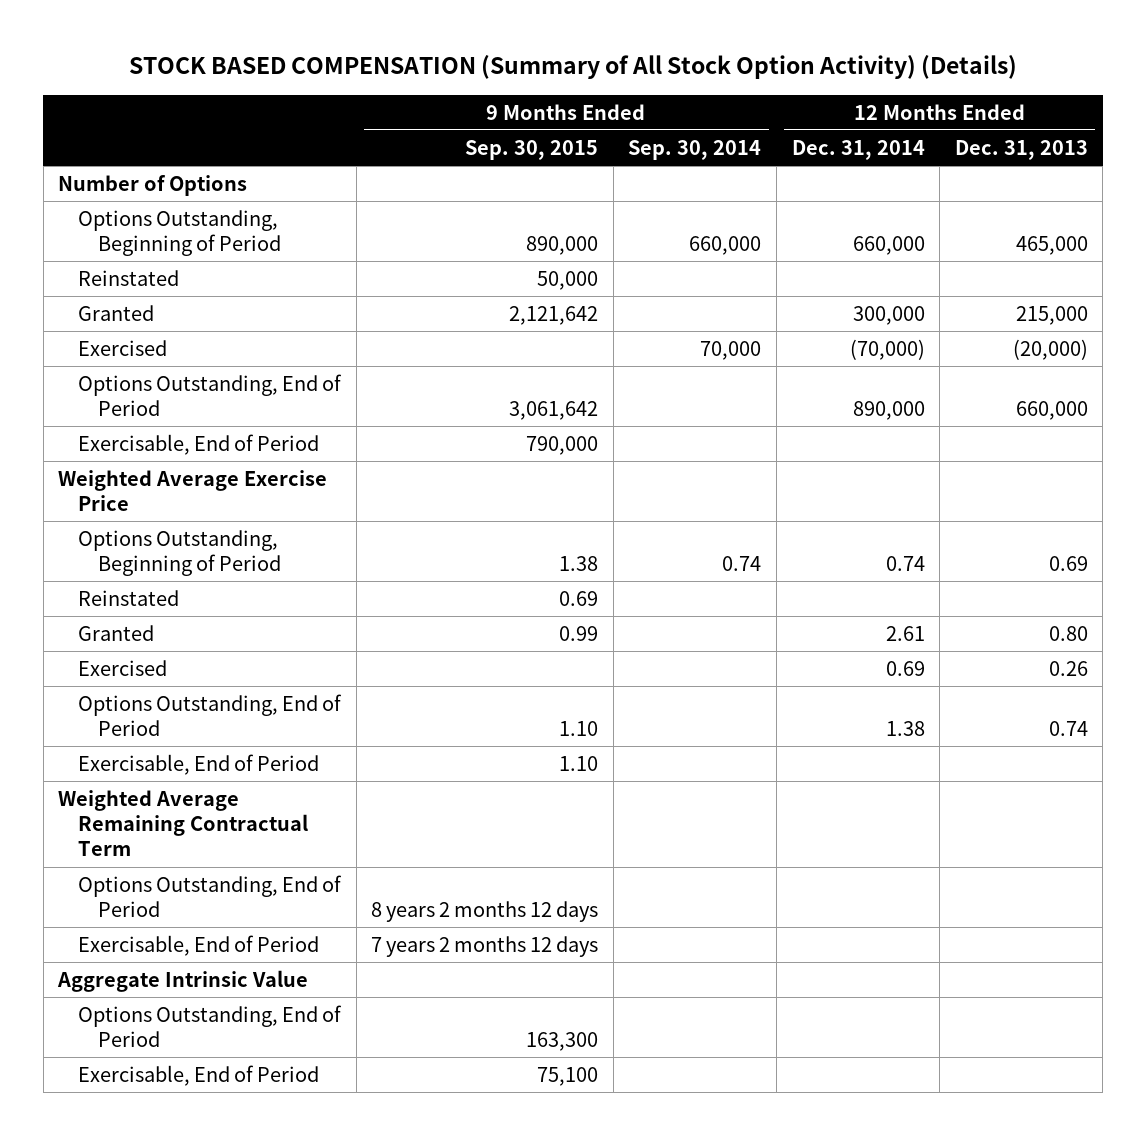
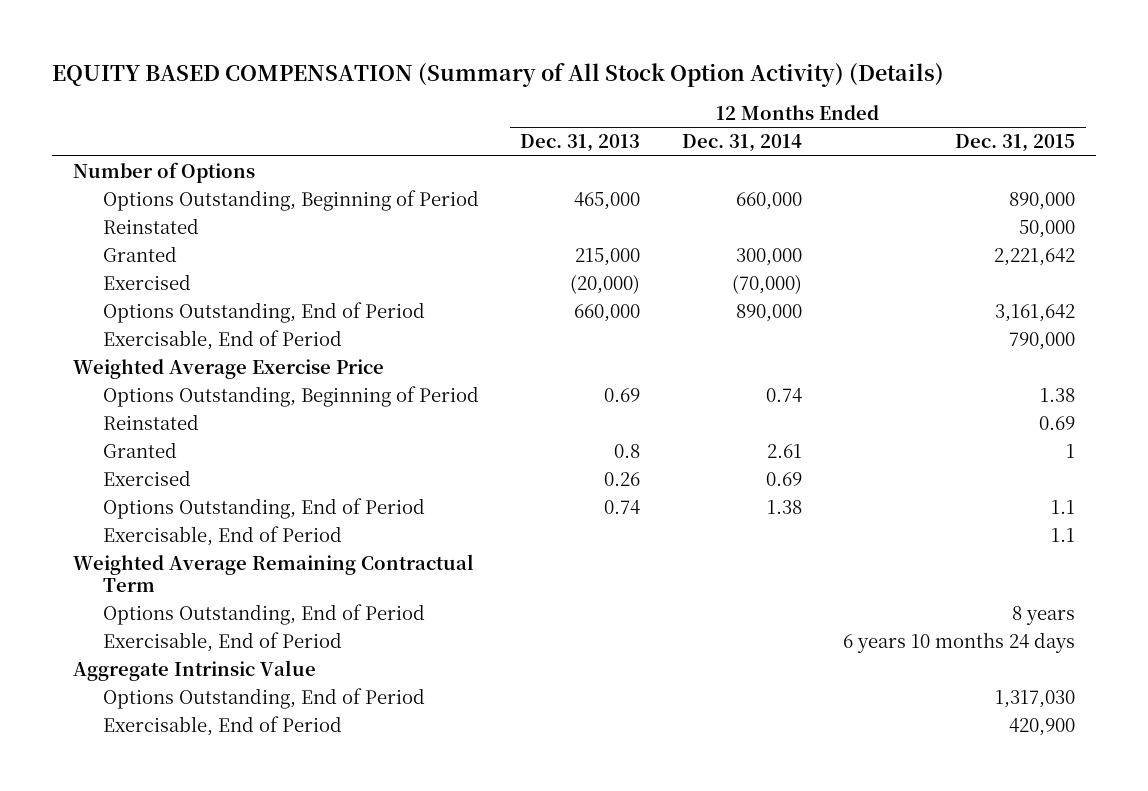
- STOCK BASED COMPENSATION (Summary of All Stock Option Activity) (Details)
+ EQUITY BASED COMPENSATION (Summary of All Stock Option Activity) (Details)
- | 9 Months Ended Sep. 30, 2015 | 9 Months Ended Sep. 30, 2014 | 12 Months Ended Dec. 31, 2014 | 12 Months Ended Dec. 31, 2013
+ | 12 Months Ended Dec. 31, 2013 | 12 Months Ended Dec. 31, 2014 | 12 Months Ended Dec. 31, 2015
- Granted | 0.99 | | 2.61 | 0.80
+ Granted | 0.8 | 2.61 | 1

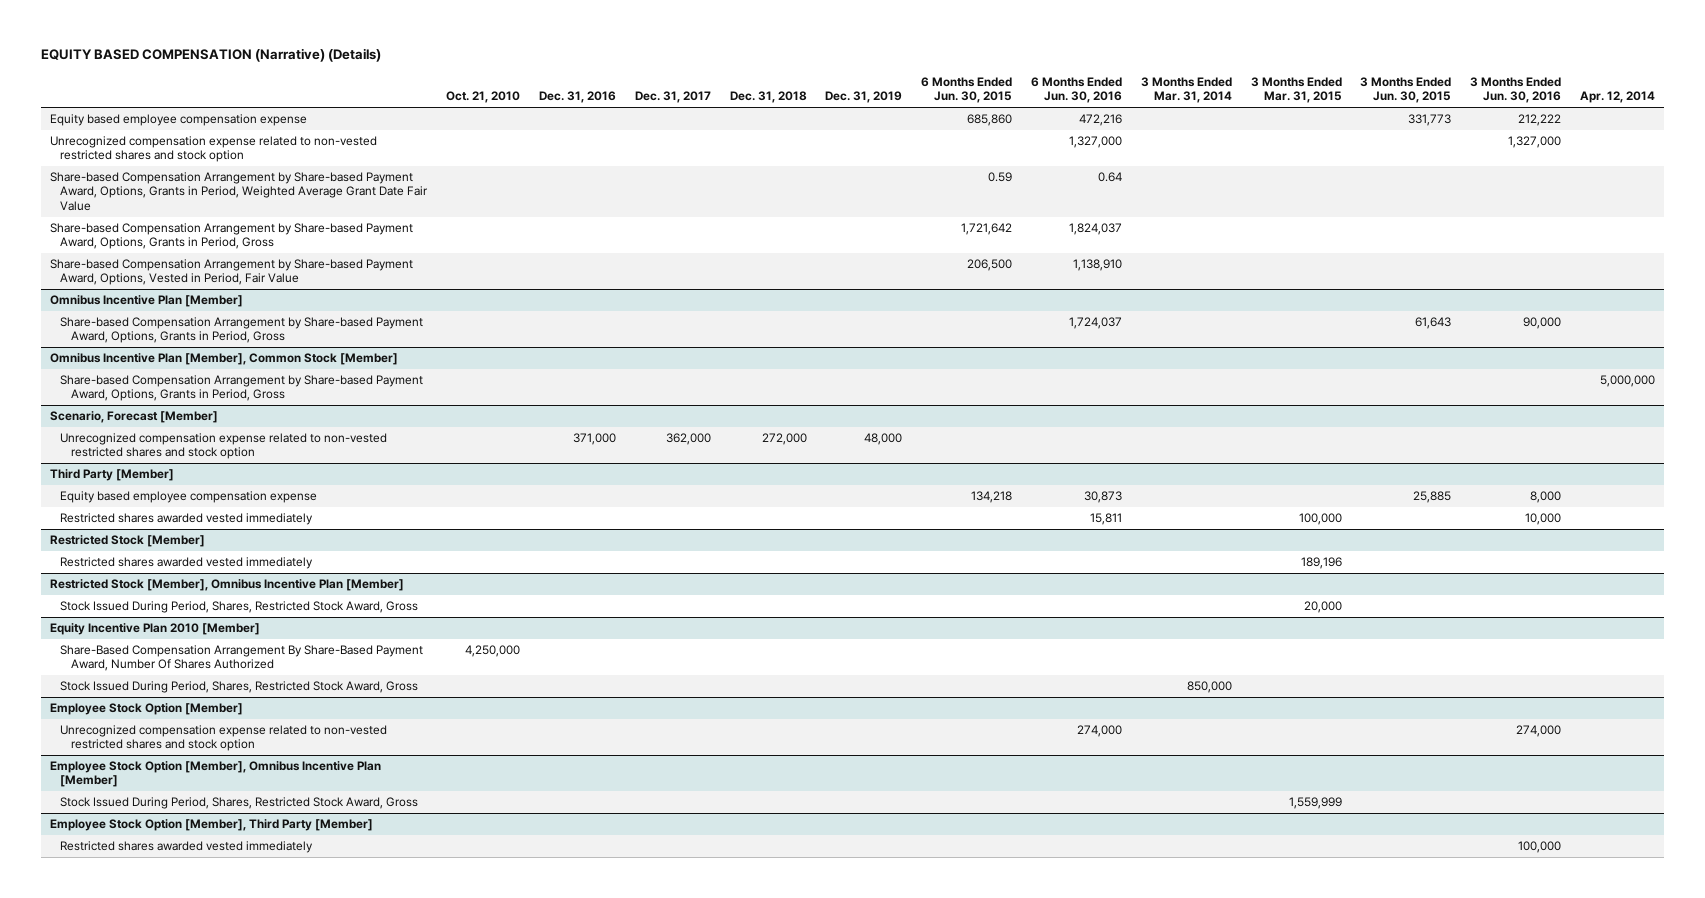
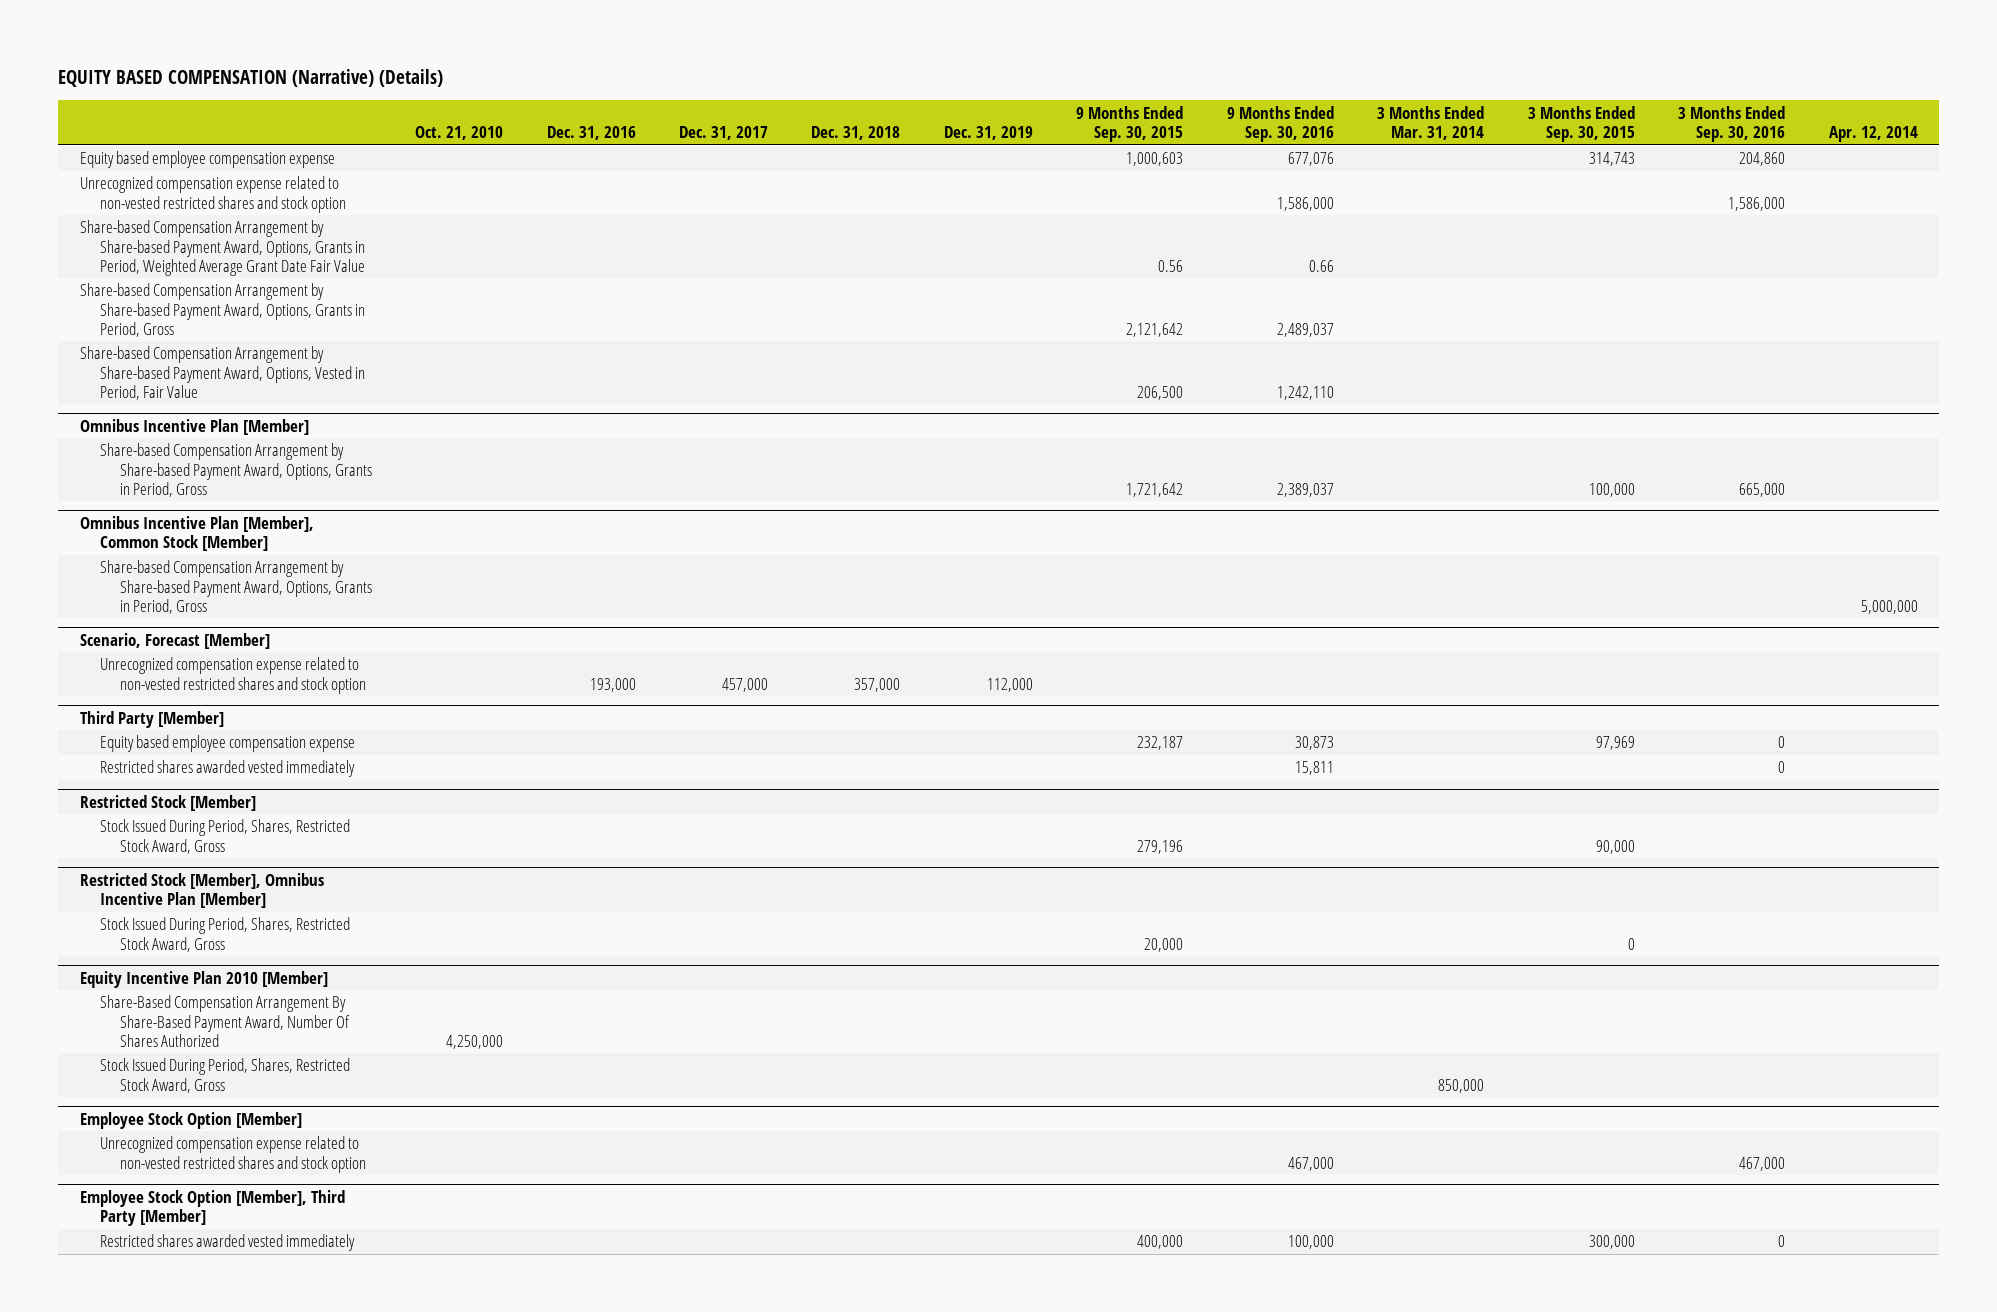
- | Oct. 21, 2010 | Dec. 31, 2016 | Dec. 31, 2017 | Dec. 31, 2018 | Dec. 31, 2019 | 6 Months Ended Jun. 30, 2015 | 6 Months Ended Jun. 30, 2016 | 3 Months Ended Mar. 31, 2014 | 3 Months Ended Mar. 31, 2015 | 3 Months Ended Jun. 30, 2015 | 3 Months Ended Jun. 30, 2016 | Apr. 12, 2014
+ | Oct. 21, 2010 | Dec. 31, 2016 | Dec. 31, 2017 | Dec. 31, 2018 | Dec. 31, 2019 | 9 Months Ended Sep. 30, 2015 | 9 Months Ended Sep. 30, 2016 | 3 Months Ended Mar. 31, 2014 | 3 Months Ended Sep. 30, 2015 | 3 Months Ended Sep. 30, 2016 | Apr. 12, 2014
@ Scenario, Forecast [Member]
- Unrecognized compensation expense related to non-vested restricted shares and stock option | | 371,000 | 362,000 | 272,000 | 48,000 | | | | | | |
+ Unrecognized compensation expense related to non-vested restricted shares and stock option | | 193,000 | 457,000 | 357,000 | 112,000 | | | | | |
@ Restricted Stock [Member]
- Restricted shares awarded vested immediately | | | | | | | | | 189,196 | | |
+ Stock Issued During Period, Shares, Restricted Stock Award, Gross | | | | | | 279,196 | | | 90,000 | |
- Employee Stock Option [Member], Omnibus Incentive Plan [Member]
- Stock Issued During Period, Shares, Restricted Stock Award, Gross | | | | | | | | | 1,559,999 | | |

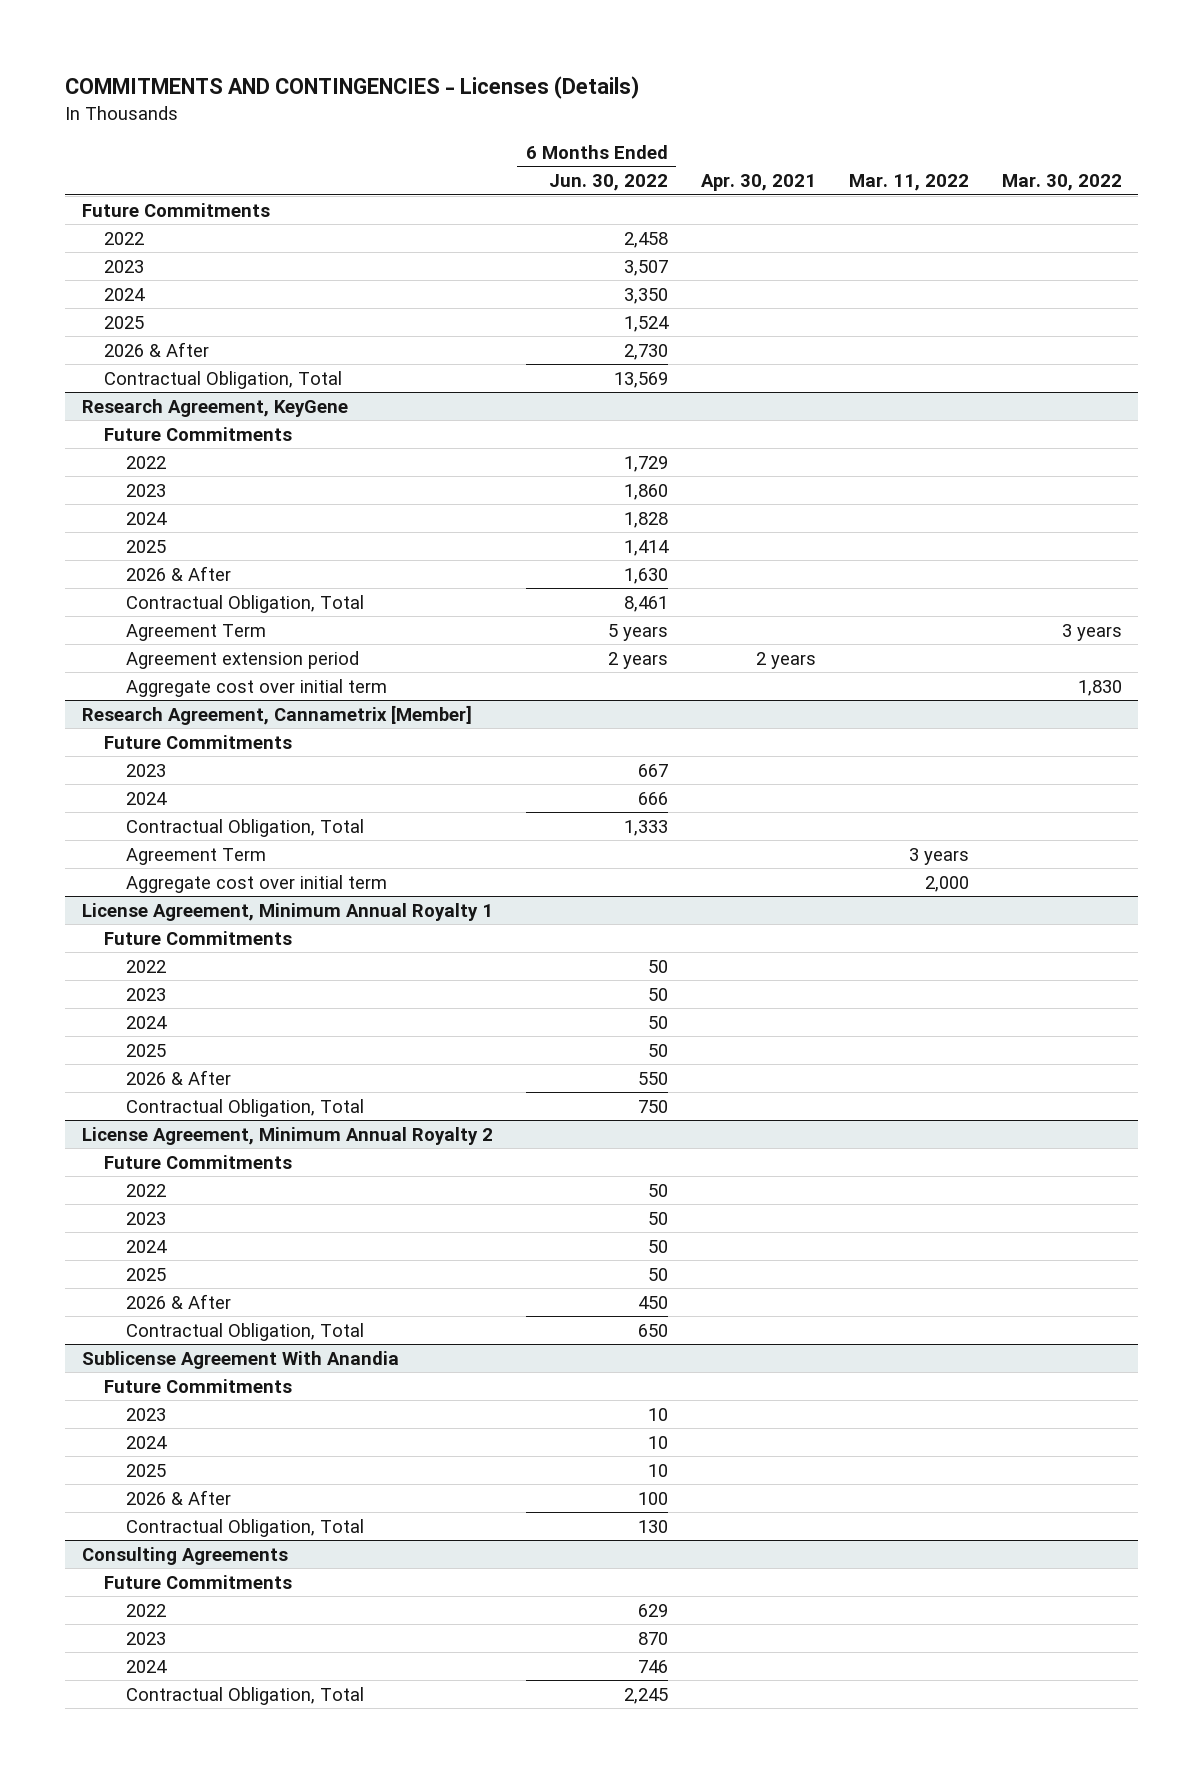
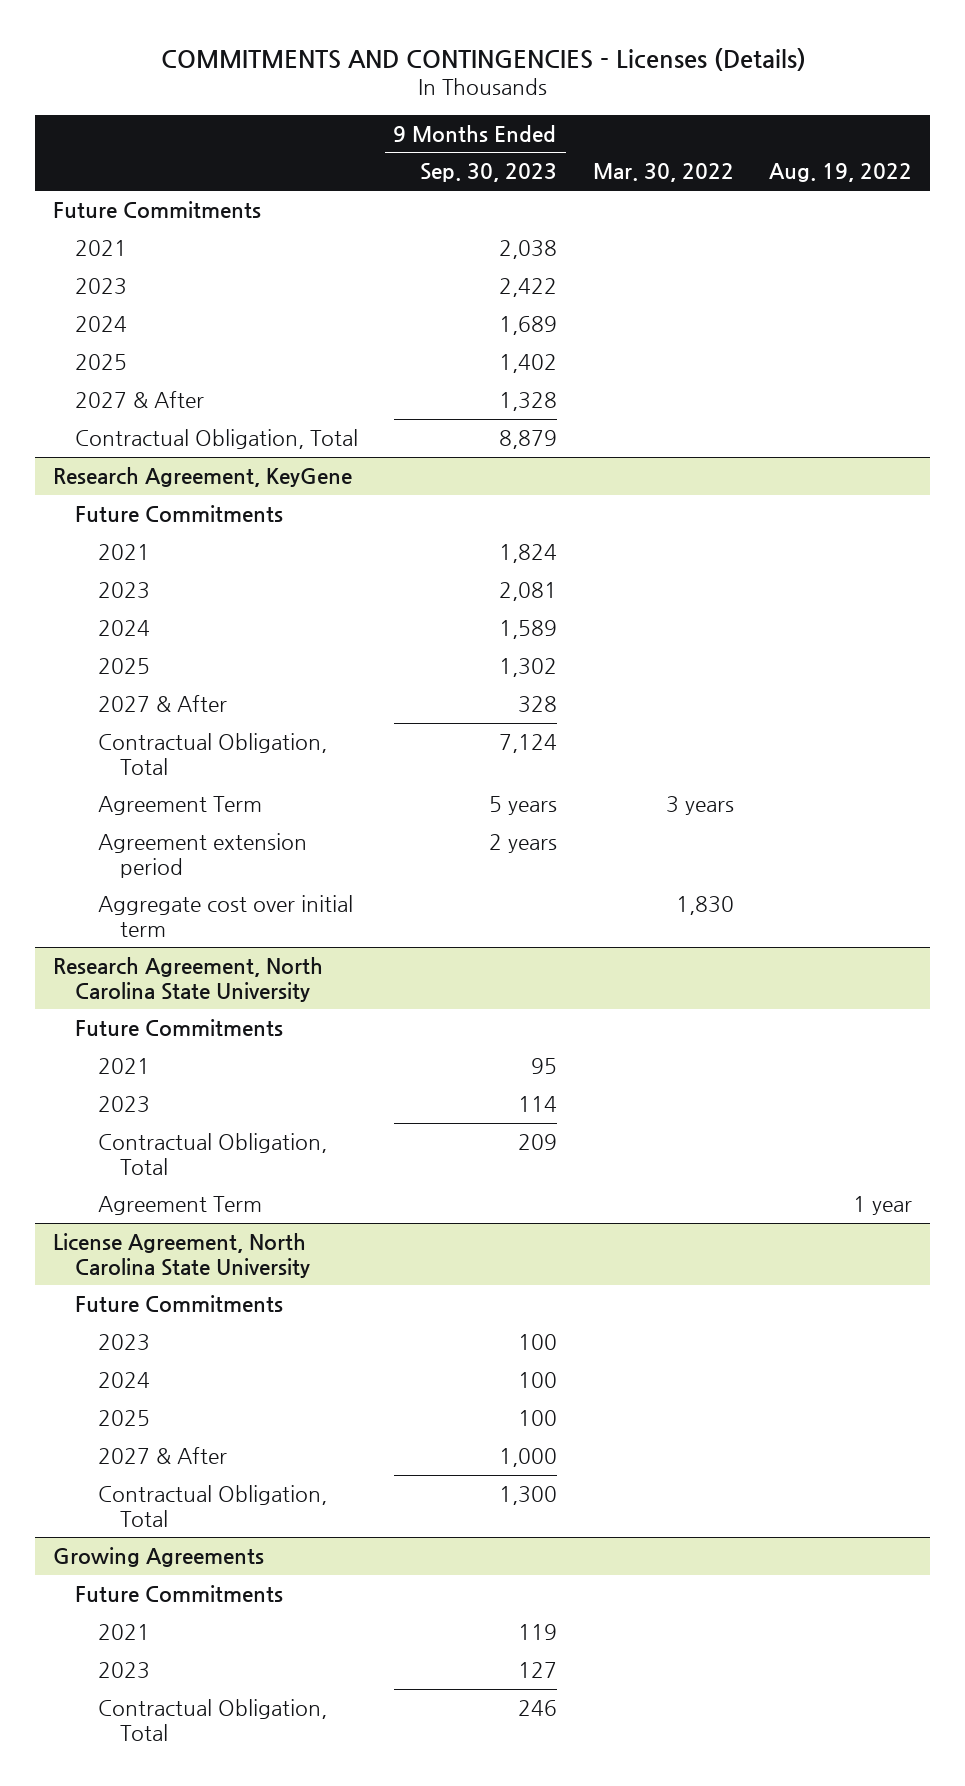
- | 6 Months Ended Jun. 30, 2022 | Apr. 30, 2021 | Mar. 11, 2022 | Mar. 30, 2022
+ | 9 Months Ended Sep. 30, 2023 | Mar. 30, 2022 | Aug. 19, 2022
- 2022 | 2,458 | | |
+ 2021 | 2,038 | |
- 2026 & After | 2,730 | | |
+ 2027 & After | 1,328 | |
@ Research Agreement, KeyGene
- 2022 | 1,729 | | |
+ 2021 | 1,824 | |
- 2026 & After | 1,630 | | |
+ 2027 & After | 328 | |
- Research Agreement, Cannametrix [Member]
- Future Commitments
- 2023 | 667 | | |
- 2024 | 666 | | |
- Contractual Obligation, Total | 1,333 | | |
- Agreement Term | | | 3 years |
- Aggregate cost over initial term | | | 2,000 |
- License Agreement, Minimum Annual Royalty 1
- Future Commitments
- 2022 | 50 | | |
- 2023 | 50 | | |
- 2024 | 50 | | |
- 2025 | 50 | | |
- 2026 & After | 550 | | |
- Contractual Obligation, Total | 750 | | |
- License Agreement, Minimum Annual Royalty 2
- Future Commitments
- 2022 | 50 | | |
- 2023 | 50 | | |
- 2024 | 50 | | |
- 2025 | 50 | | |
- 2026 & After | 450 | | |
- Contractual Obligation, Total | 650 | | |
- Sublicense Agreement With Anandia
- Future Commitments
- 2023 | 10 | | |
- 2024 | 10 | | |
- 2025 | 10 | | |
- 2026 & After | 100 | | |
- Contractual Obligation, Total | 130 | | |
- Consulting Agreements
- Future Commitments
- 2022 | 629 | | |
- 2023 | 870 | | |
- 2024 | 746 | | |
- Contractual Obligation, Total | 2,245 | | |
+ Research Agreement, North Carolina State University
+ Future Commitments
+ 2021 | 95 | |
+ 2023 | 114 | |
+ Contractual Obligation, Total | 209 | |
+ Agreement Term | | | 1 year
+ License Agreement, North Carolina State University
+ Future Commitments
+ 2023 | 100 | |
+ 2024 | 100 | |
+ 2025 | 100 | |
+ 2027 & After | 1,000 | |
+ Contractual Obligation, Total | 1,300 | |
+ Growing Agreements
+ Future Commitments
+ 2021 | 119 | |
+ 2023 | 127 | |
+ Contractual Obligation, Total | 246 | |

